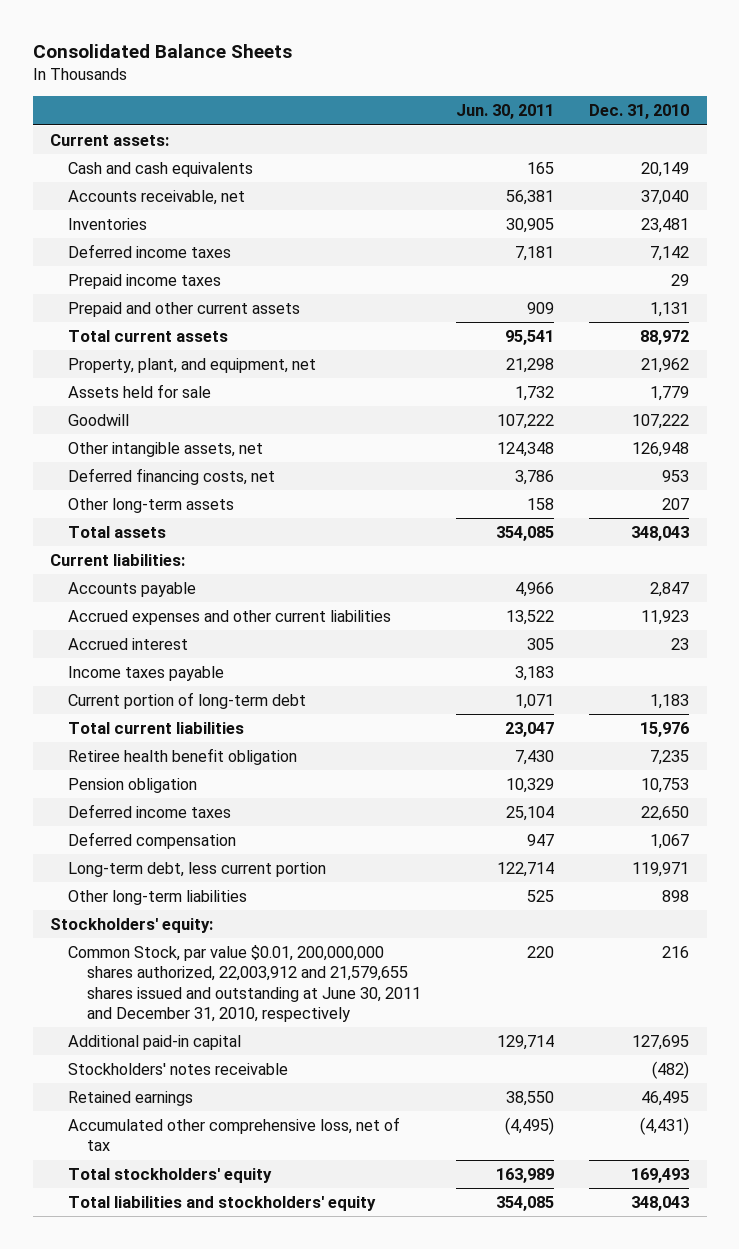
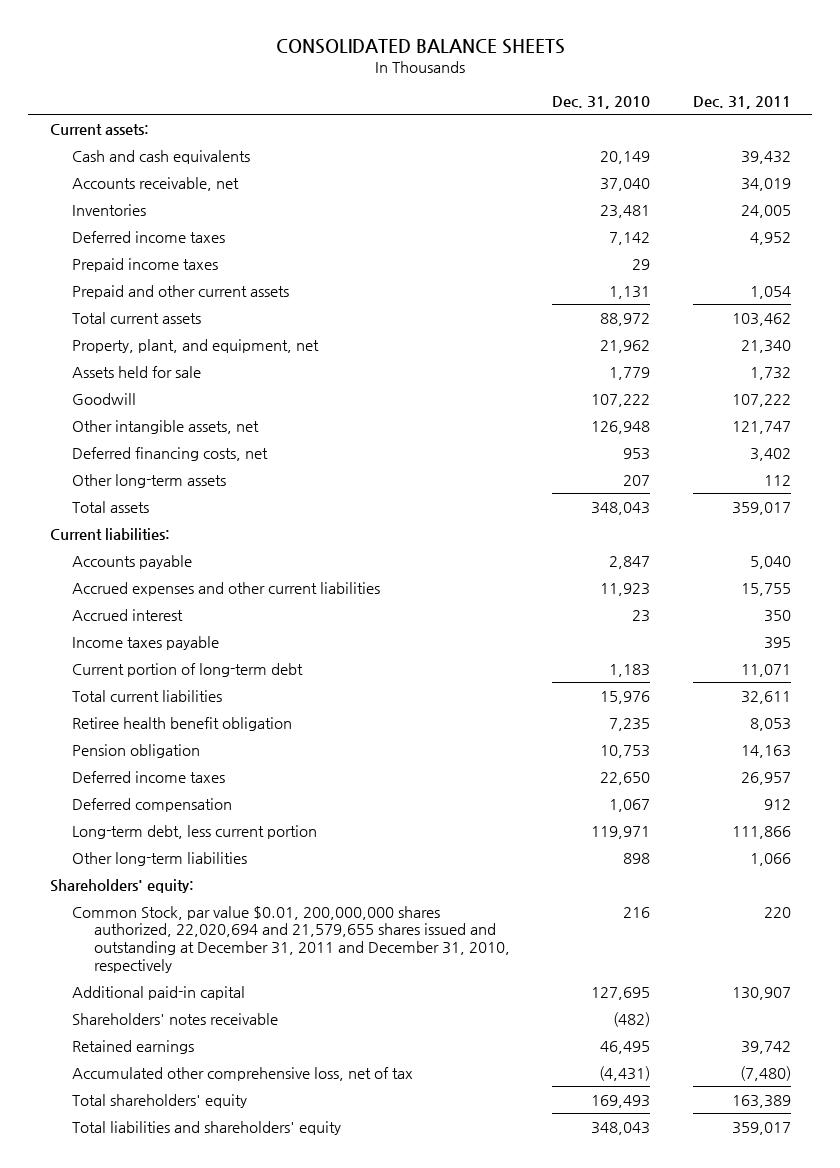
- Consolidated Balance Sheets
+ CONSOLIDATED BALANCE SHEETS
- | Jun. 30, 2011 | Dec. 31, 2010
+ | Dec. 31, 2010 | Dec. 31, 2011
- Stockholders' equity:
- Common Stock, par value $0.01, 200,000,000 shares authorized, 22,003,912 and 21,579,655 shares issued and outstanding at June 30, 2011 and December 31, 2010, respectively | 220 | 216
+ Shareholders' equity:
+ Common Stock, par value $0.01, 200,000,000 shares authorized, 22,020,694 and 21,579,655 shares issued and outstanding at December 31, 2011 and December 31, 2010, respectively | 216 | 220
- Stockholders' notes receivable | | (482)
+ Shareholders' notes receivable | (482) |
- Total stockholders' equity | 163,989 | 169,493
- Total liabilities and stockholders' equity | 354,085 | 348,043
+ Total shareholders' equity | 169,493 | 163,389
+ Total liabilities and shareholders' equity | 348,043 | 359,017

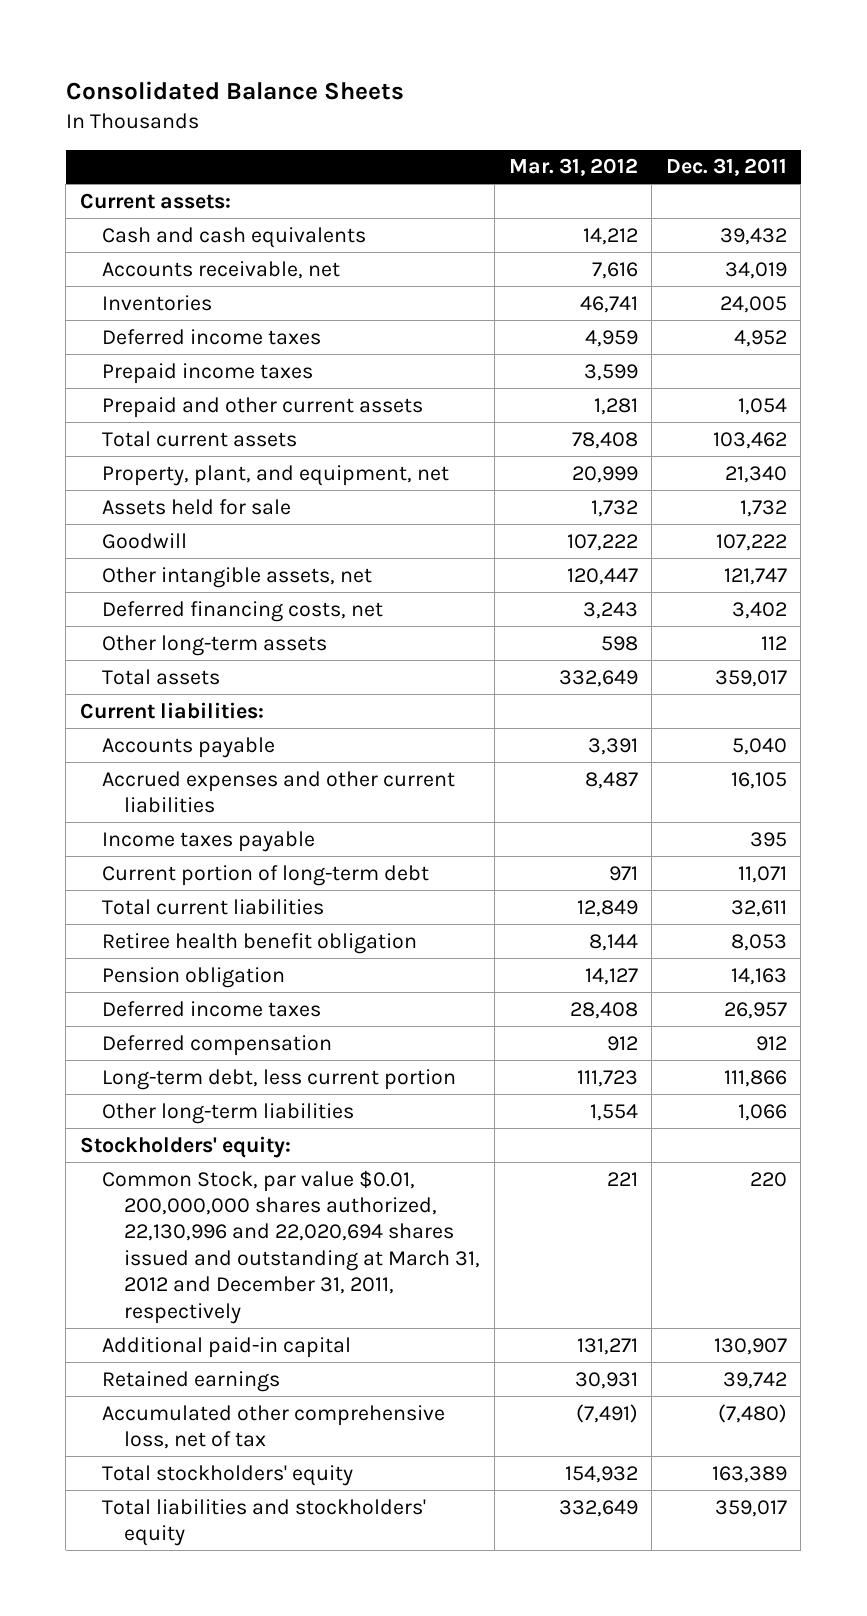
- CONSOLIDATED BALANCE SHEETS
+ Consolidated Balance Sheets
- | Dec. 31, 2010 | Dec. 31, 2011
+ | Mar. 31, 2012 | Dec. 31, 2011
- Accrued expenses and other current liabilities | 11,923 | 15,755
- Accrued interest | 23 | 350
+ Accrued expenses and other current liabilities | 8,487 | 16,105
- Shareholders' equity:
- Common Stock, par value $0.01, 200,000,000 shares authorized, 22,020,694 and 21,579,655 shares issued and outstanding at December 31, 2011 and December 31, 2010, respectively | 216 | 220
+ Stockholders' equity:
+ Common Stock, par value $0.01, 200,000,000 shares authorized, 22,130,996 and 22,020,694 shares issued and outstanding at March 31, 2012 and December 31, 2011, respectively | 221 | 220
- Shareholders' notes receivable | (482) |
- Total shareholders' equity | 169,493 | 163,389
- Total liabilities and shareholders' equity | 348,043 | 359,017
+ Total stockholders' equity | 154,932 | 163,389
+ Total liabilities and stockholders' equity | 332,649 | 359,017

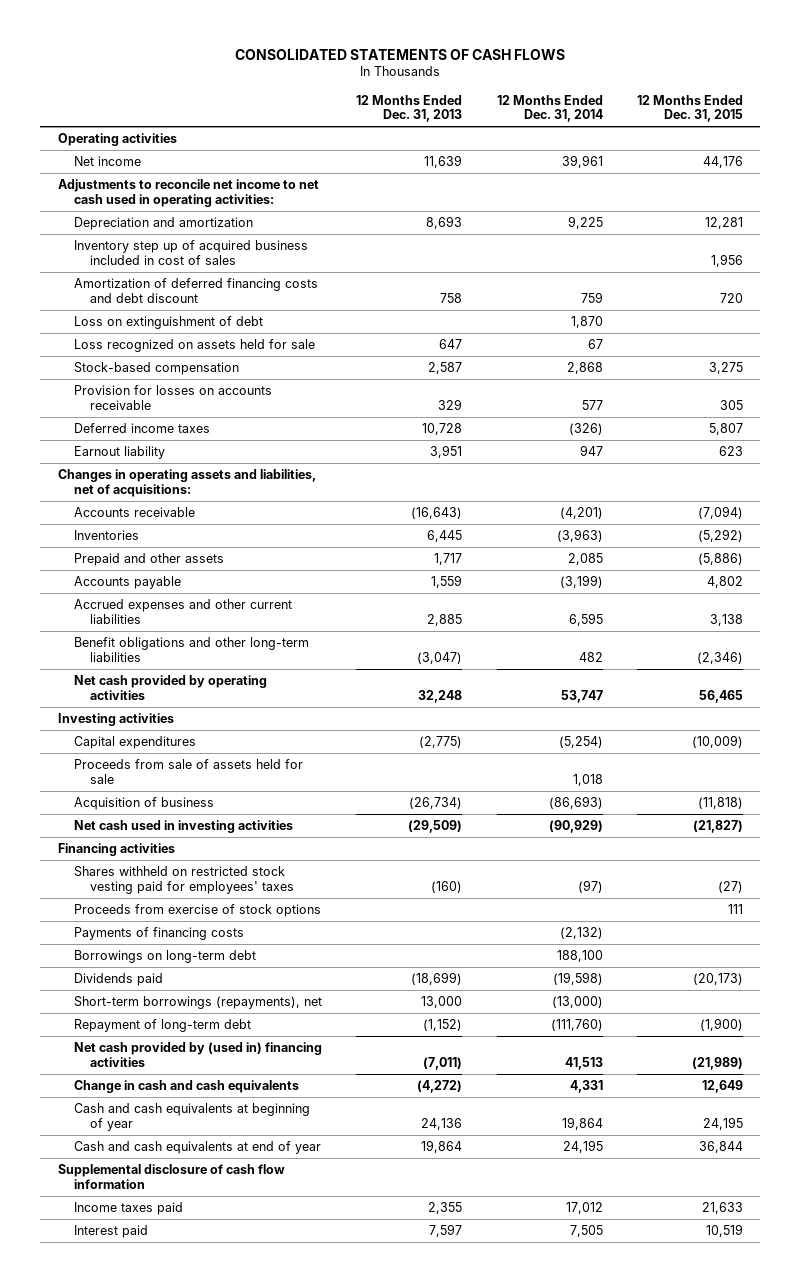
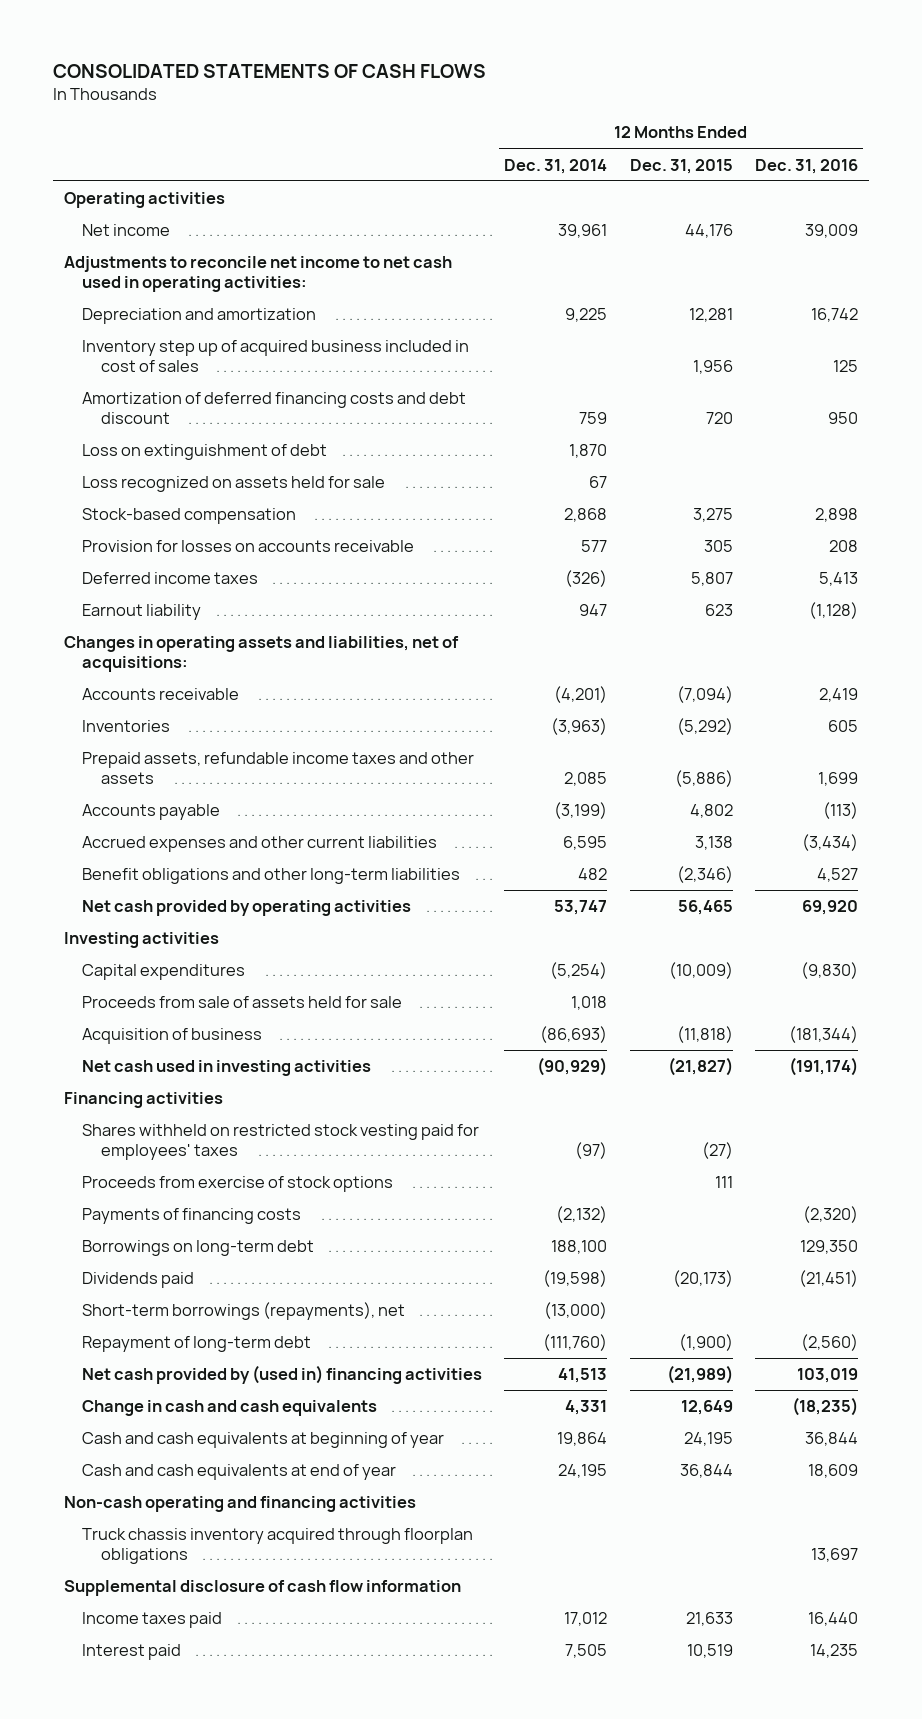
- | 12 Months Ended Dec. 31, 2013 | 12 Months Ended Dec. 31, 2014 | 12 Months Ended Dec. 31, 2015
+ | 12 Months Ended Dec. 31, 2014 | 12 Months Ended Dec. 31, 2015 | 12 Months Ended Dec. 31, 2016
- Prepaid and other assets | 1,717 | 2,085 | (5,886)
+ Prepaid assets, refundable income taxes and other assets | 2,085 | (5,886) | 1,699
+ Non-cash operating and financing activities
+ Truck chassis inventory acquired through floorplan obligations | | | 13,697

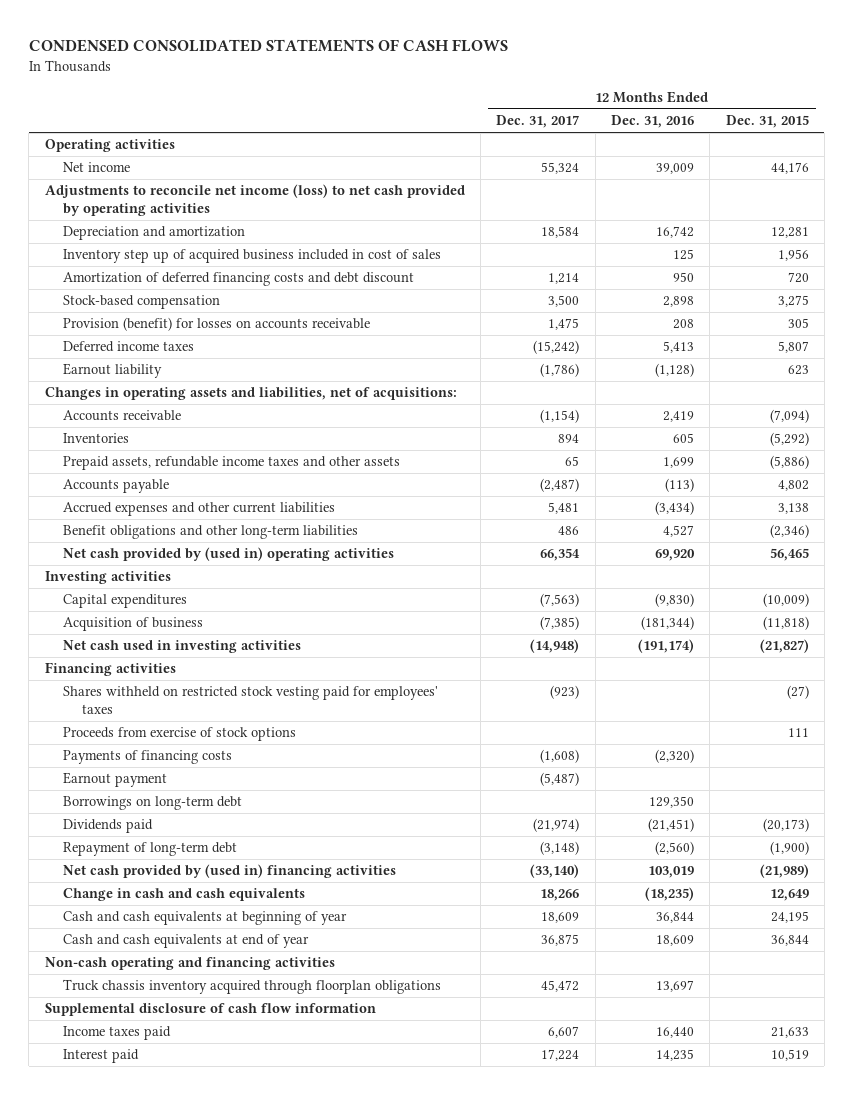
- CONSOLIDATED STATEMENTS OF CASH FLOWS
+ CONDENSED CONSOLIDATED STATEMENTS OF CASH FLOWS
- | 12 Months Ended Dec. 31, 2014 | 12 Months Ended Dec. 31, 2015 | 12 Months Ended Dec. 31, 2016
+ | 12 Months Ended Dec. 31, 2017 | 12 Months Ended Dec. 31, 2016 | 12 Months Ended Dec. 31, 2015
- Adjustments to reconcile net income to net cash used in operating activities:
+ Adjustments to reconcile net income (loss) to net cash provided by operating activities
- Loss on extinguishment of debt | 1,870 | |
- Loss recognized on assets held for sale | 67 | |
- Provision for losses on accounts receivable | 577 | 305 | 208
+ Provision (benefit) for losses on accounts receivable | 1,475 | 208 | 305
- Net cash provided by operating activities | 53,747 | 56,465 | 69,920
+ Net cash provided by (used in) operating activities | 66,354 | 69,920 | 56,465
- Proceeds from sale of assets held for sale | 1,018 | |
+ Earnout payment | (5,487) | |
- Short-term borrowings (repayments), net | (13,000) | |

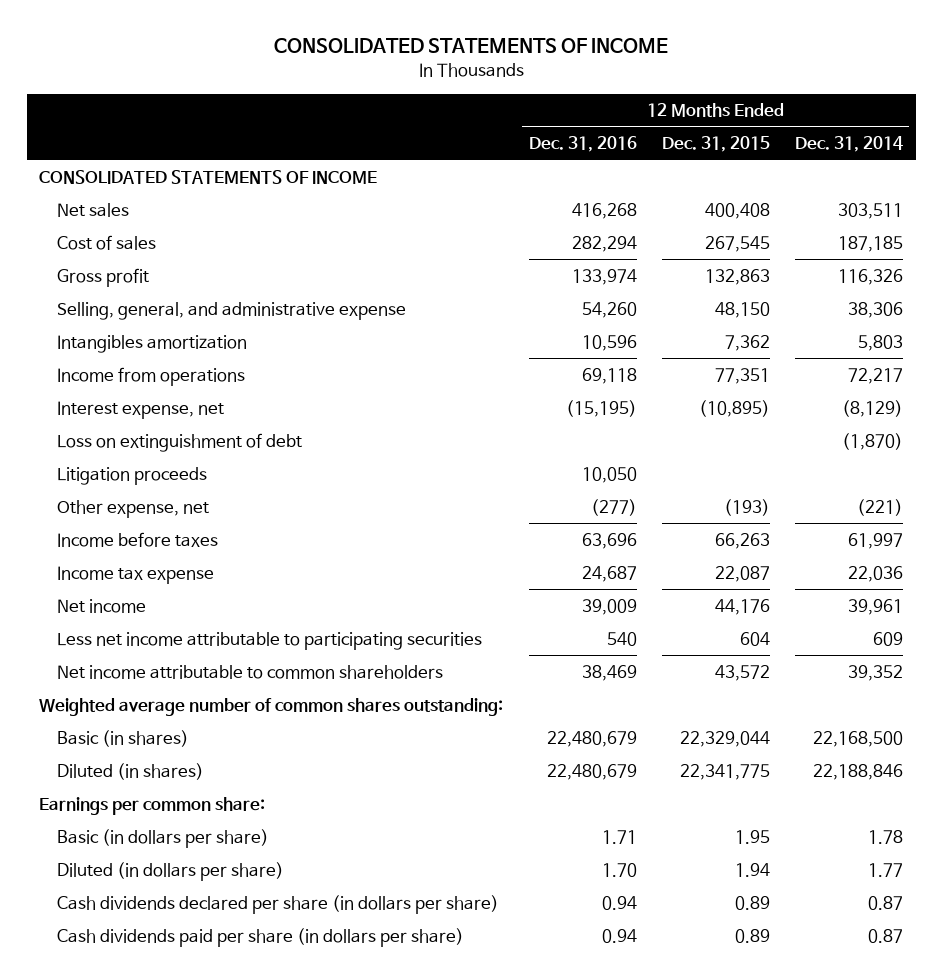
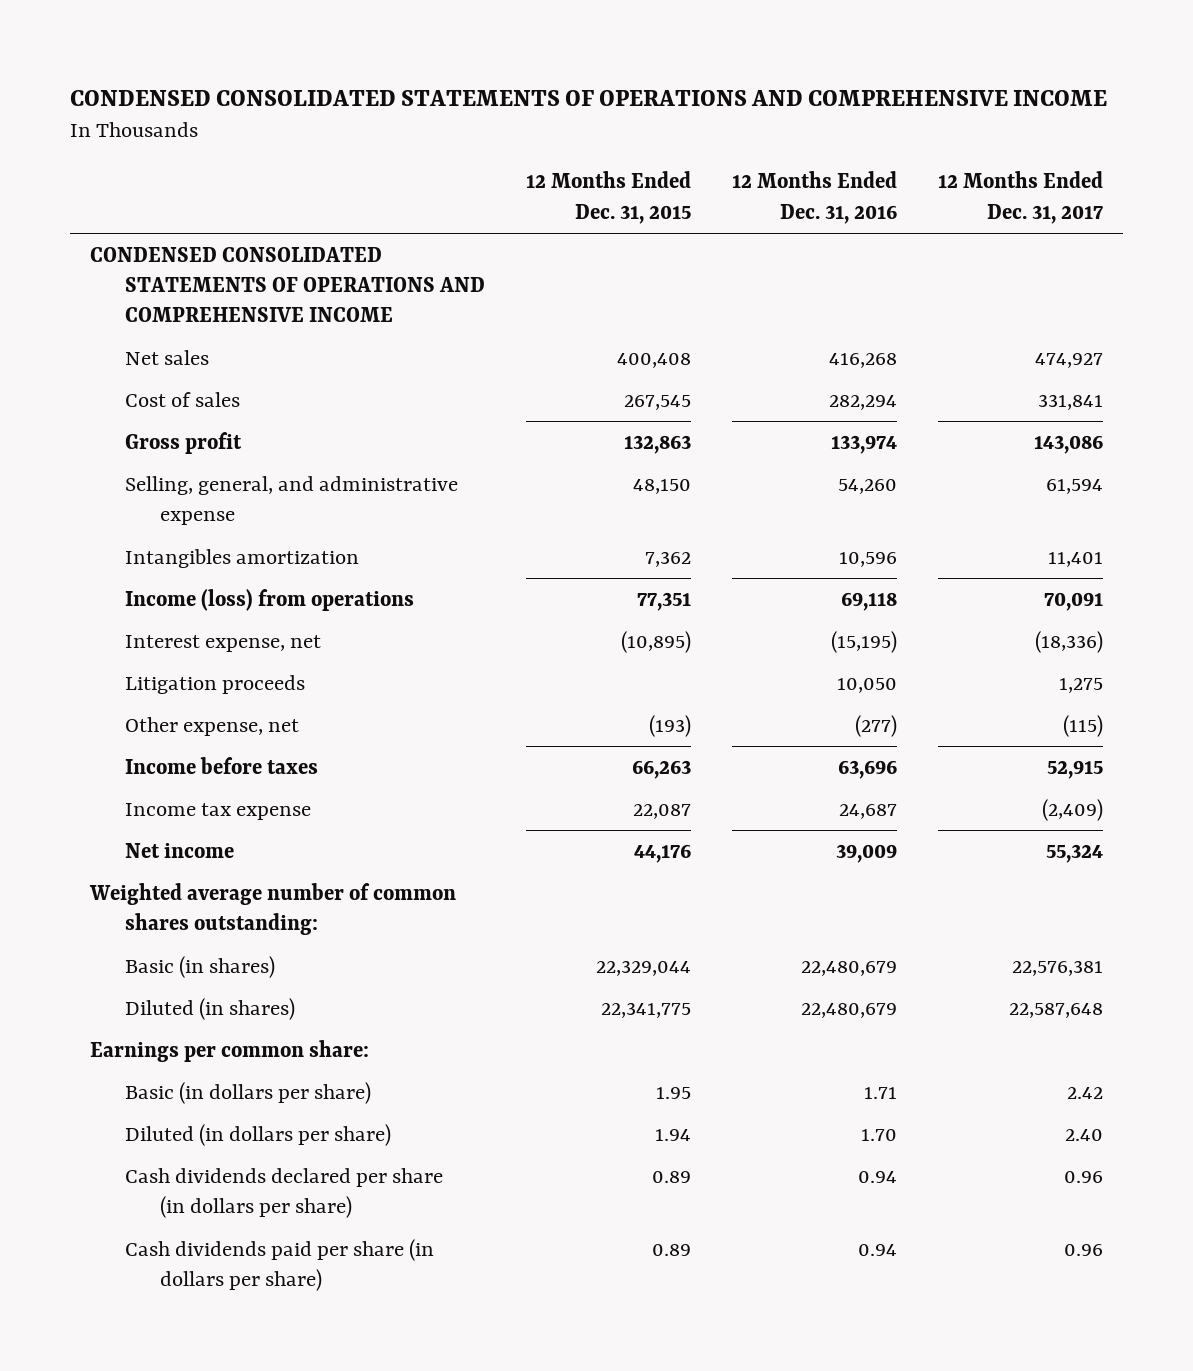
- CONSOLIDATED STATEMENTS OF INCOME
+ CONDENSED CONSOLIDATED STATEMENTS OF OPERATIONS AND COMPREHENSIVE INCOME
- | 12 Months Ended Dec. 31, 2016 | 12 Months Ended Dec. 31, 2015 | 12 Months Ended Dec. 31, 2014
+ | 12 Months Ended Dec. 31, 2015 | 12 Months Ended Dec. 31, 2016 | 12 Months Ended Dec. 31, 2017
- CONSOLIDATED STATEMENTS OF INCOME
+ CONDENSED CONSOLIDATED STATEMENTS OF OPERATIONS AND COMPREHENSIVE INCOME
- Income from operations | 69,118 | 77,351 | 72,217
+ Income (loss) from operations | 77,351 | 69,118 | 70,091
- Loss on extinguishment of debt | | | (1,870)
- Less net income attributable to participating securities | 540 | 604 | 609
- Net income attributable to common shareholders | 38,469 | 43,572 | 39,352

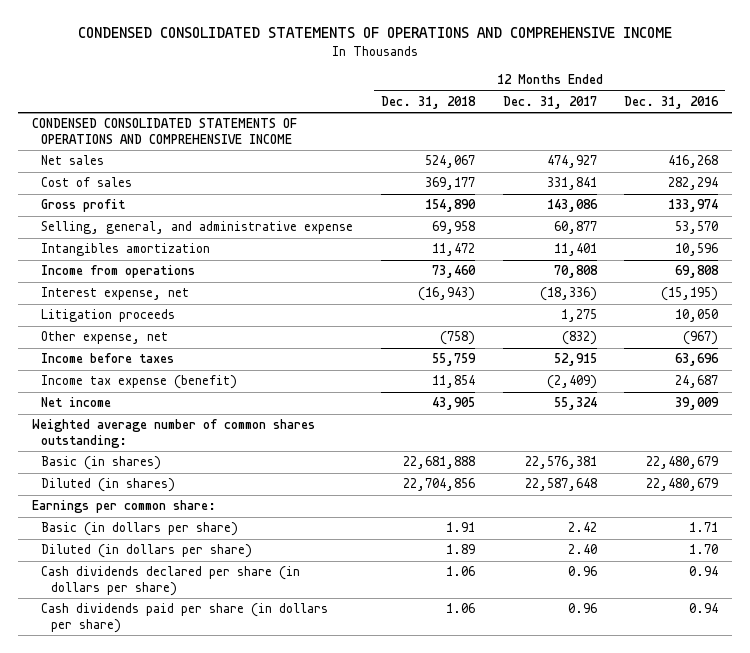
- | 12 Months Ended Dec. 31, 2015 | 12 Months Ended Dec. 31, 2016 | 12 Months Ended Dec. 31, 2017
+ | 12 Months Ended Dec. 31, 2018 | 12 Months Ended Dec. 31, 2017 | 12 Months Ended Dec. 31, 2016
- Selling, general, and administrative expense | 48,150 | 54,260 | 61,594
+ Selling, general, and administrative expense | 69,958 | 60,877 | 53,570
- Income (loss) from operations | 77,351 | 69,118 | 70,091
+ Income from operations | 73,460 | 70,808 | 69,808
- Other expense, net | (193) | (277) | (115)
+ Other expense, net | (758) | (832) | (967)
- Income tax expense | 22,087 | 24,687 | (2,409)
+ Income tax expense (benefit) | 11,854 | (2,409) | 24,687

